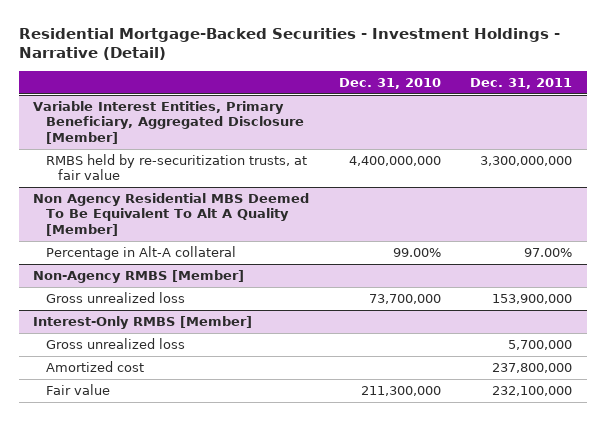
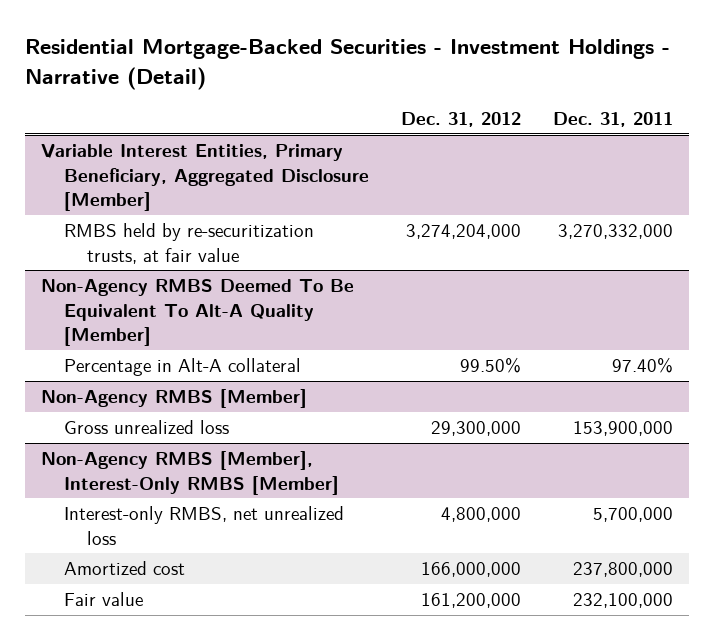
- | Dec. 31, 2010 | Dec. 31, 2011
+ | Dec. 31, 2012 | Dec. 31, 2011
@ Variable Interest Entities, Primary Beneficiary, Aggregated Disclosure [Member]
- RMBS held by re-securitization trusts, at fair value | 4,400,000,000 | 3,300,000,000
- Non Agency Residential MBS Deemed To Be Equivalent To Alt A Quality [Member]
- Percentage in Alt-A collateral | 99.00% | 97.00%
@ Variable Interest Entities, Primary Beneficiary, Aggregated Disclosure [Member]
+ RMBS held by re-securitization trusts, at fair value | 3,274,204,000 | 3,270,332,000
+ Non-Agency RMBS Deemed To Be Equivalent To Alt-A Quality [Member]
+ Percentage in Alt-A collateral | 99.50% | 97.40%
- Interest-Only RMBS [Member]
- Gross unrealized loss | | 5,700,000
+ Non-Agency RMBS [Member], Interest-Only RMBS [Member]
+ Interest-only RMBS, net unrealized loss | 4,800,000 | 5,700,000

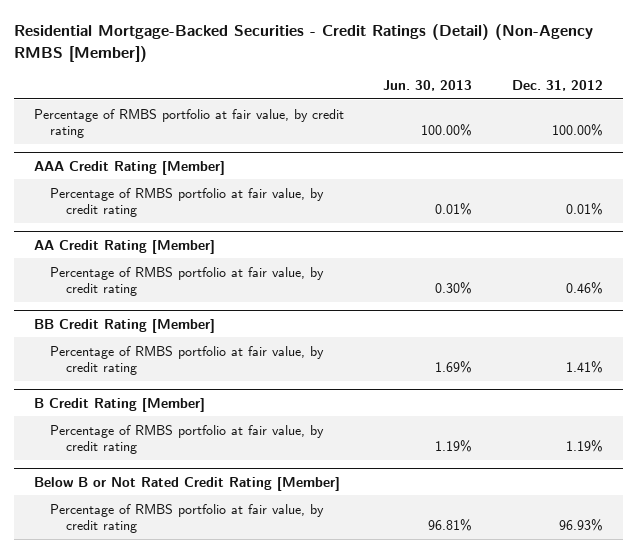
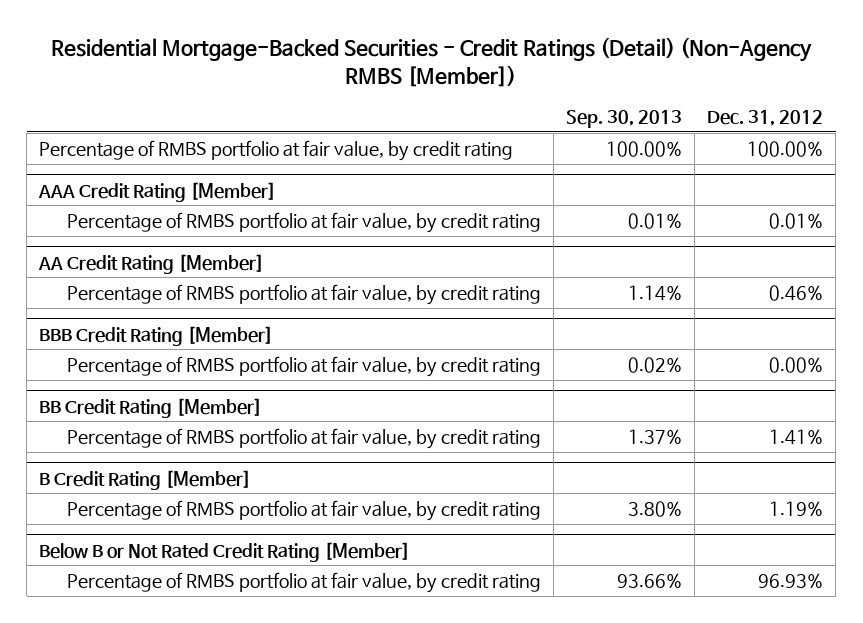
- | Jun. 30, 2013 | Dec. 31, 2012
+ | Sep. 30, 2013 | Dec. 31, 2012
+ BBB Credit Rating [Member]
+ Percentage of RMBS portfolio at fair value, by credit rating | 0.02% | 0.00%

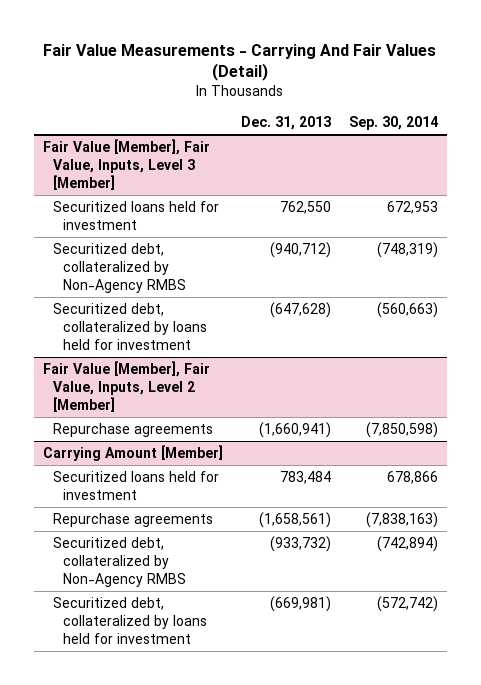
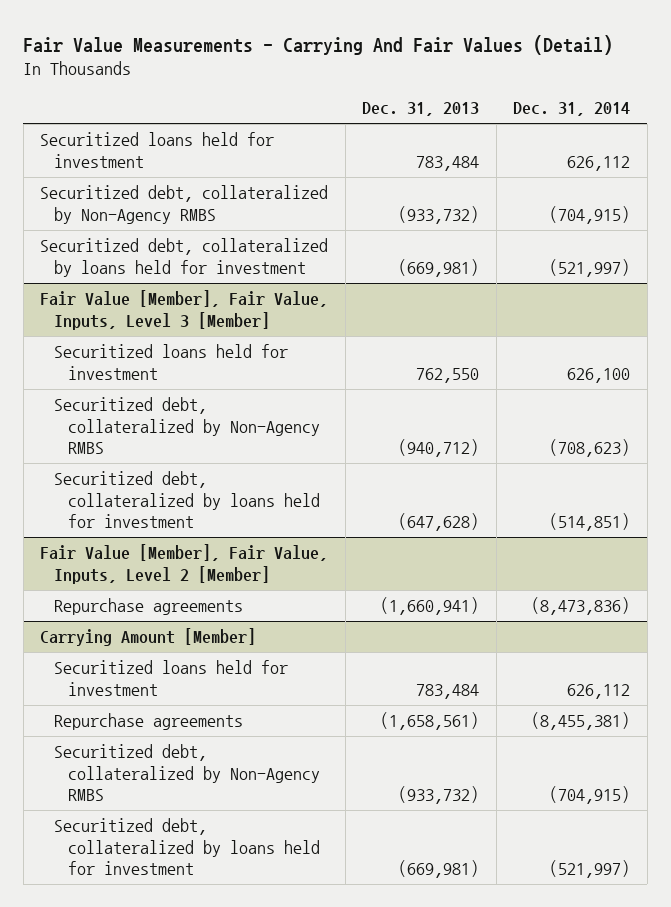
- | Dec. 31, 2013 | Sep. 30, 2014
+ | Dec. 31, 2013 | Dec. 31, 2014
+ Securitized loans held for investment | 783,484 | 626,112
+ Securitized debt, collateralized by Non-Agency RMBS | (933,732) | (704,915)
+ Securitized debt, collateralized by loans held for investment | (669,981) | (521,997)

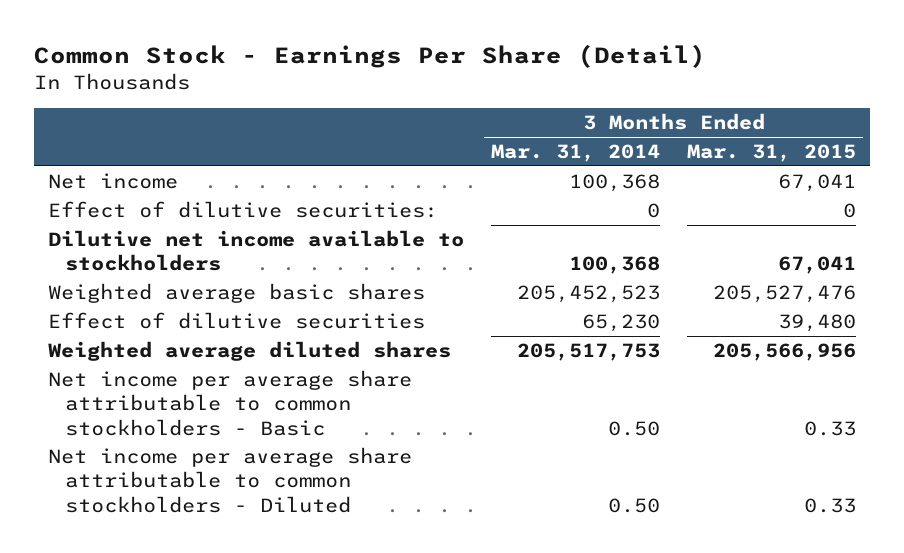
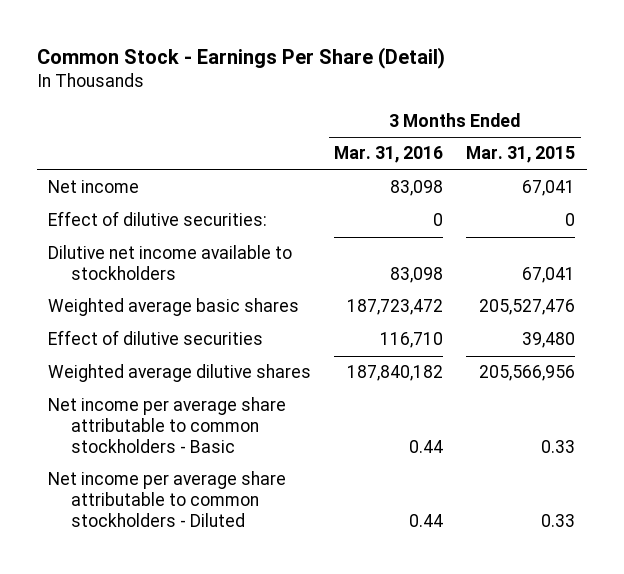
- | 3 Months Ended Mar. 31, 2014 | 3 Months Ended Mar. 31, 2015
+ | 3 Months Ended Mar. 31, 2016 | 3 Months Ended Mar. 31, 2015
- Weighted average diluted shares | 205,517,753 | 205,566,956
+ Weighted average dilutive shares | 187,840,182 | 205,566,956

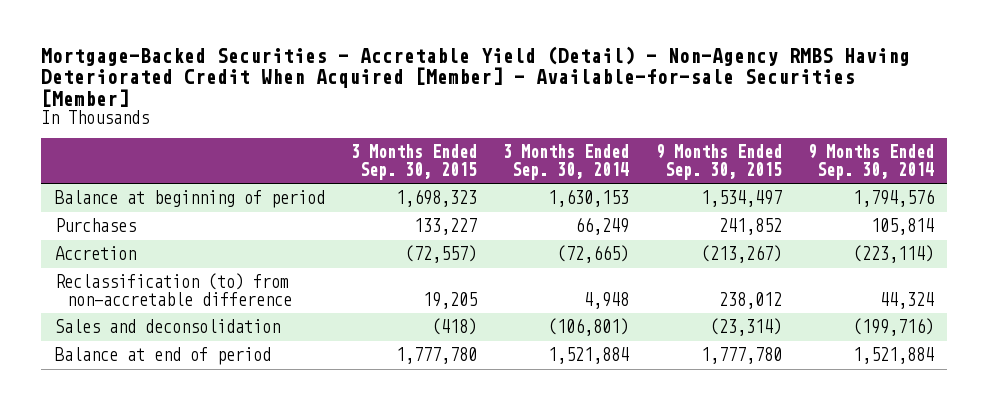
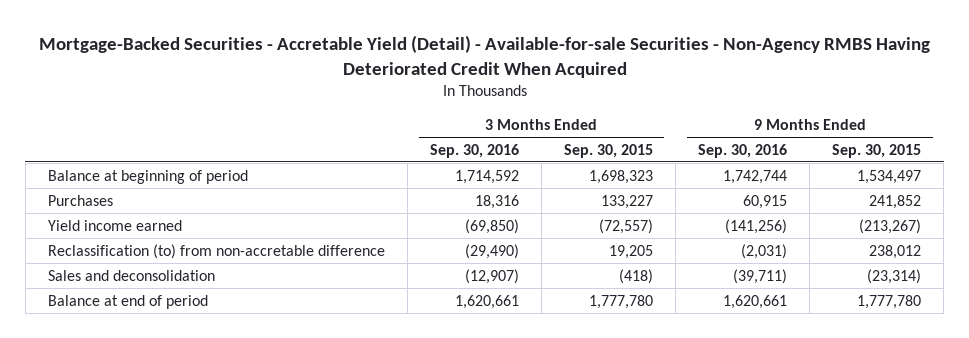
- Mortgage-Backed Securities - Accretable Yield (Detail) - Non-Agency RMBS Having Deteriorated Credit When Acquired [Member] - Available-for-sale Securities [Member]
+ Mortgage-Backed Securities - Accretable Yield (Detail) - Available-for-sale Securities - Non-Agency RMBS Having Deteriorated Credit When Acquired
- | 3 Months Ended Sep. 30, 2015 | 3 Months Ended Sep. 30, 2014 | 9 Months Ended Sep. 30, 2015 | 9 Months Ended Sep. 30, 2014
+ | 3 Months Ended Sep. 30, 2016 | 3 Months Ended Sep. 30, 2015 | 9 Months Ended Sep. 30, 2016 | 9 Months Ended Sep. 30, 2015
- Accretion | (72,557) | (72,665) | (213,267) | (223,114)
+ Yield income earned | (69,850) | (72,557) | (141,256) | (213,267)

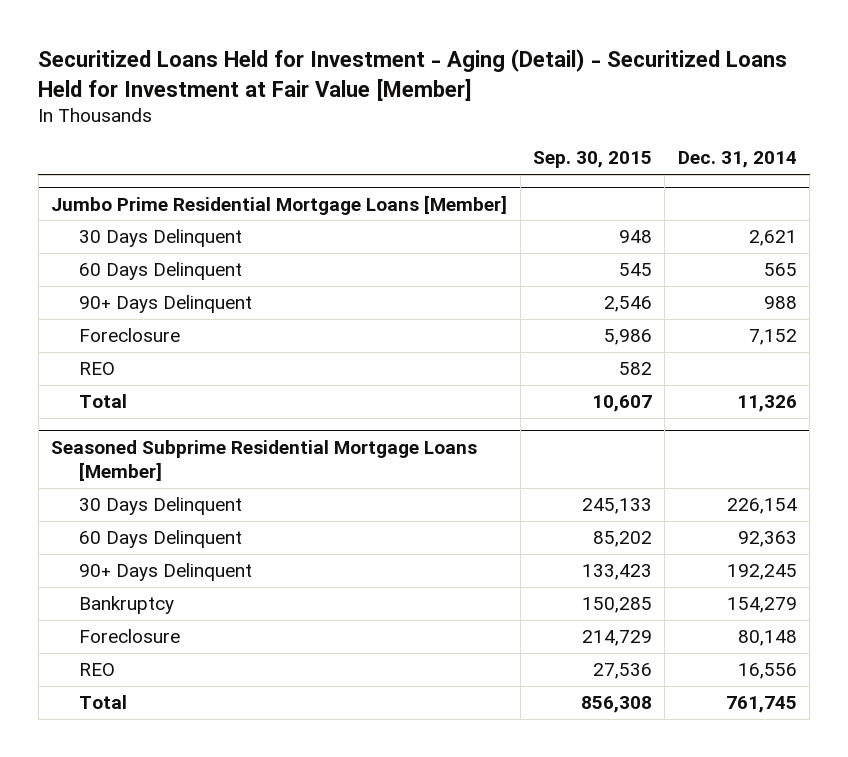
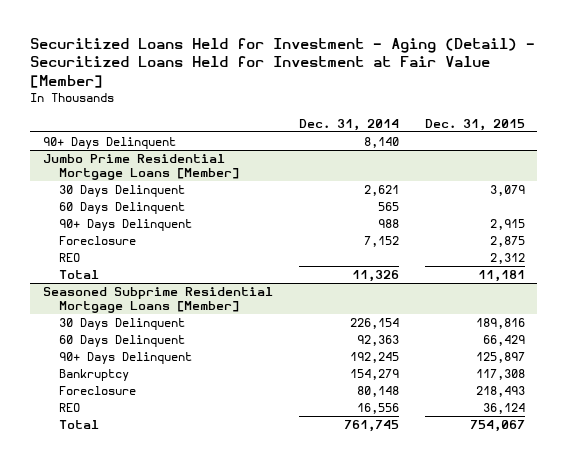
- | Sep. 30, 2015 | Dec. 31, 2014
+ | Dec. 31, 2014 | Dec. 31, 2015
+ 90+ Days Delinquent | 8,140 |

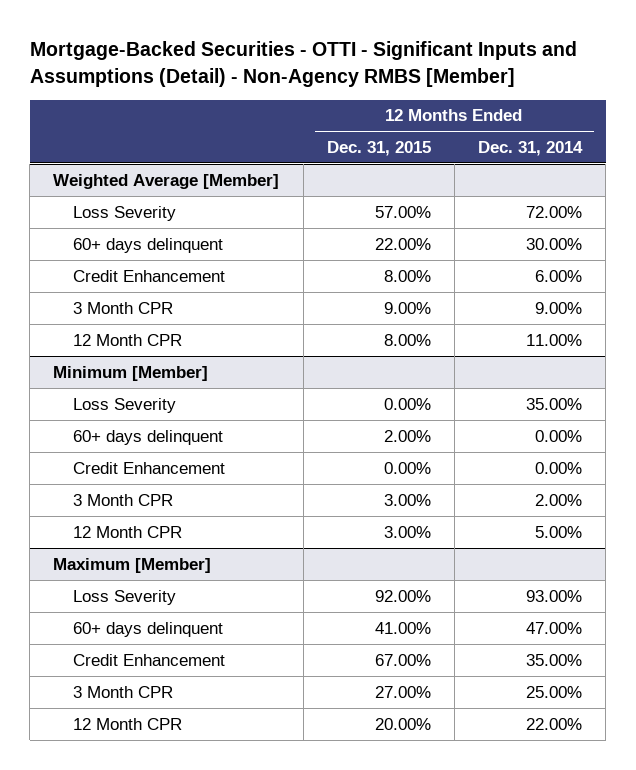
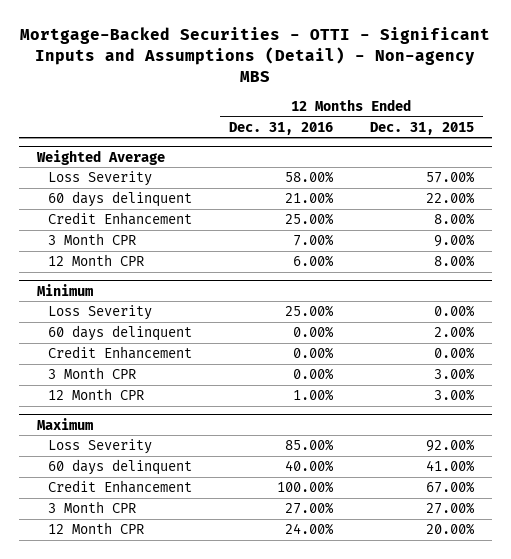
- Mortgage-Backed Securities - OTTI - Significant Inputs and Assumptions (Detail) - Non-Agency RMBS [Member]
+ Mortgage-Backed Securities - OTTI - Significant Inputs and Assumptions (Detail) - Non-agency MBS
- | 12 Months Ended Dec. 31, 2015 | 12 Months Ended Dec. 31, 2014
+ | 12 Months Ended Dec. 31, 2016 | 12 Months Ended Dec. 31, 2015
- Weighted Average [Member]
+ Weighted Average
- 60+ days delinquent | 22.00% | 30.00%
+ 60 days delinquent | 21.00% | 22.00%
- Minimum [Member]
+ Minimum
- 60+ days delinquent | 2.00% | 0.00%
+ 60 days delinquent | 0.00% | 2.00%
- Maximum [Member]
+ Maximum
- 60+ days delinquent | 41.00% | 47.00%
+ 60 days delinquent | 40.00% | 41.00%

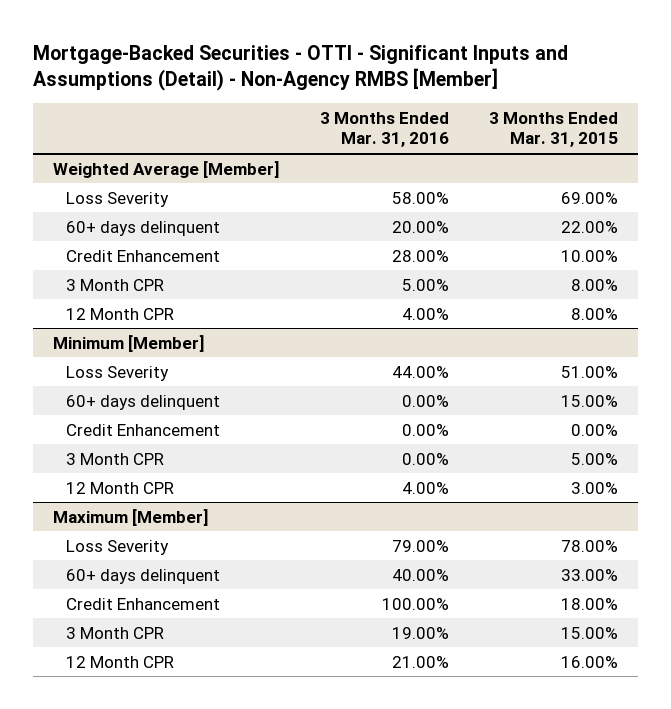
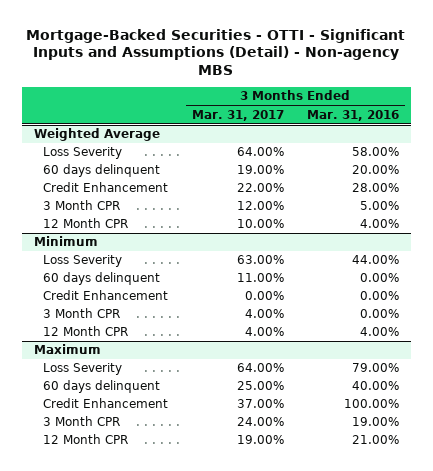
- Mortgage-Backed Securities - OTTI - Significant Inputs and Assumptions (Detail) - Non-Agency RMBS [Member]
+ Mortgage-Backed Securities - OTTI - Significant Inputs and Assumptions (Detail) - Non-agency MBS
- | 3 Months Ended Mar. 31, 2016 | 3 Months Ended Mar. 31, 2015
+ | 3 Months Ended Mar. 31, 2017 | 3 Months Ended Mar. 31, 2016
- Weighted Average [Member]
+ Weighted Average
- 60+ days delinquent | 20.00% | 22.00%
+ 60 days delinquent | 19.00% | 20.00%
- Minimum [Member]
+ Minimum
- 60+ days delinquent | 0.00% | 15.00%
+ 60 days delinquent | 11.00% | 0.00%
- Maximum [Member]
+ Maximum
- 60+ days delinquent | 40.00% | 33.00%
+ 60 days delinquent | 25.00% | 40.00%

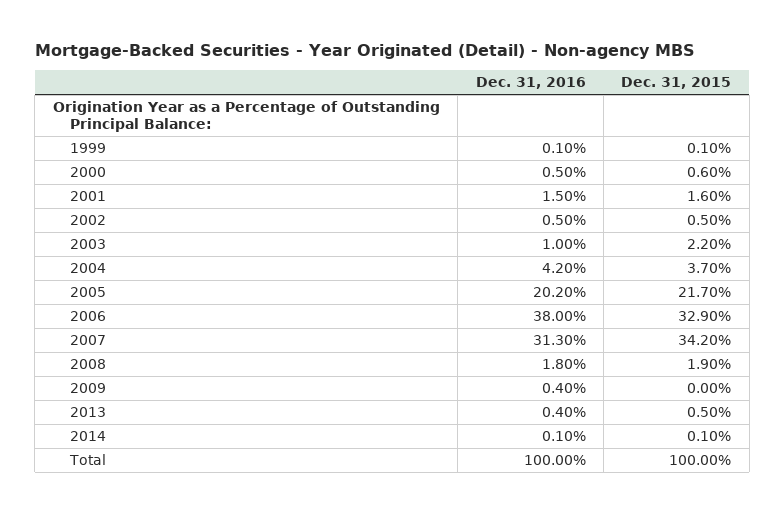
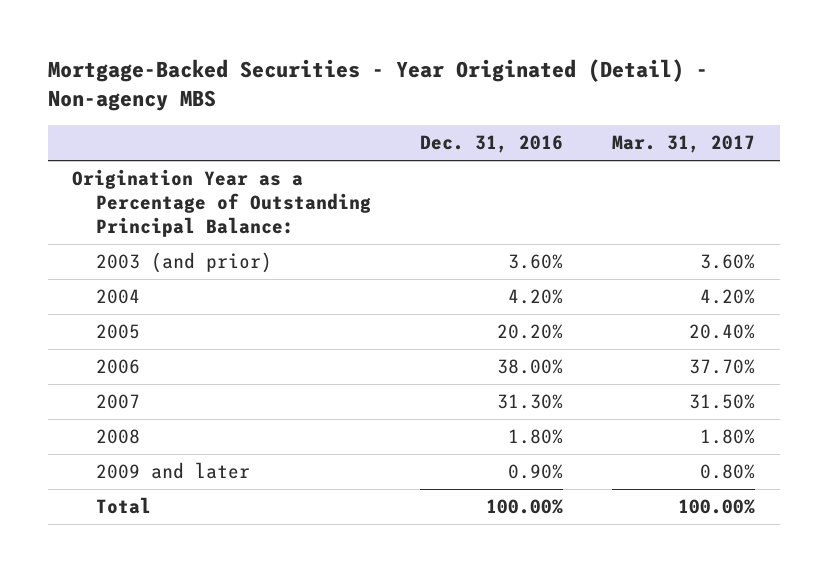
- | Dec. 31, 2016 | Dec. 31, 2015
+ | Dec. 31, 2016 | Mar. 31, 2017
- 1999 | 0.10% | 0.10%
- 2000 | 0.50% | 0.60%
- 2001 | 1.50% | 1.60%
- 2002 | 0.50% | 0.50%
- 2003 | 1.00% | 2.20%
+ 2003 (and prior) | 3.60% | 3.60%
- 2009 | 0.40% | 0.00%
- 2013 | 0.40% | 0.50%
- 2014 | 0.10% | 0.10%
+ 2009 and later | 0.90% | 0.80%

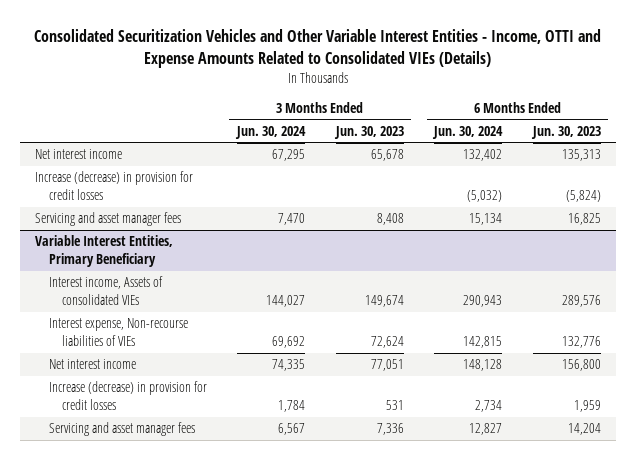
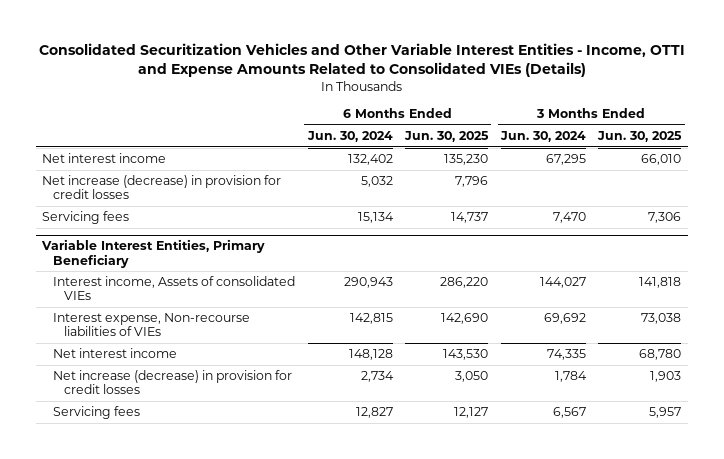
- | 3 Months Ended Jun. 30, 2024 | 3 Months Ended Jun. 30, 2023 | 6 Months Ended Jun. 30, 2024 | 6 Months Ended Jun. 30, 2023
+ | 6 Months Ended Jun. 30, 2024 | 6 Months Ended Jun. 30, 2025 | 3 Months Ended Jun. 30, 2024 | 3 Months Ended Jun. 30, 2025
- Increase (decrease) in provision for credit losses | | | (5,032) | (5,824)
- Servicing and asset manager fees | 7,470 | 8,408 | 15,134 | 16,825
+ Net increase (decrease) in provision for credit losses | 5,032 | 7,796 | |
+ Servicing fees | 15,134 | 14,737 | 7,470 | 7,306
@ Variable Interest Entities, Primary Beneficiary
- Increase (decrease) in provision for credit losses | 1,784 | 531 | 2,734 | 1,959
- Servicing and asset manager fees | 6,567 | 7,336 | 12,827 | 14,204
+ Net increase (decrease) in provision for credit losses | 2,734 | 3,050 | 1,784 | 1,903
+ Servicing fees | 12,827 | 12,127 | 6,567 | 5,957

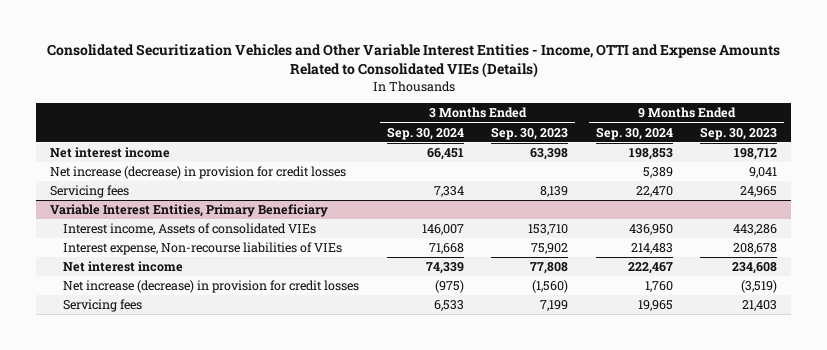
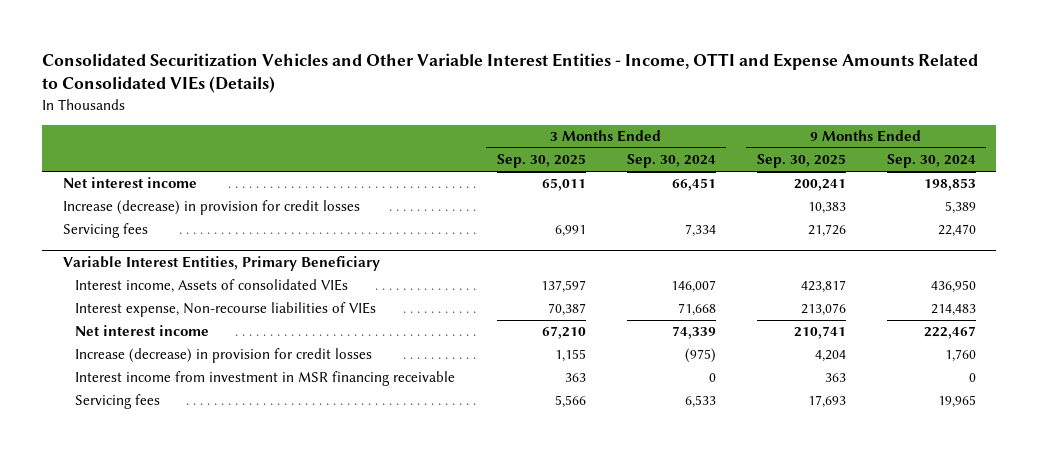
- | 3 Months Ended Sep. 30, 2024 | 3 Months Ended Sep. 30, 2023 | 9 Months Ended Sep. 30, 2024 | 9 Months Ended Sep. 30, 2023
+ | 3 Months Ended Sep. 30, 2025 | 3 Months Ended Sep. 30, 2024 | 9 Months Ended Sep. 30, 2025 | 9 Months Ended Sep. 30, 2024
- Net increase (decrease) in provision for credit losses | | | 5,389 | 9,041
+ Increase (decrease) in provision for credit losses | | | 10,383 | 5,389
@ Variable Interest Entities, Primary Beneficiary
- Net increase (decrease) in provision for credit losses | (975) | (1,560) | 1,760 | (3,519)
+ Increase (decrease) in provision for credit losses | 1,155 | (975) | 4,204 | 1,760
+ Interest income from investment in MSR financing receivable | 363 | 0 | 363 | 0

